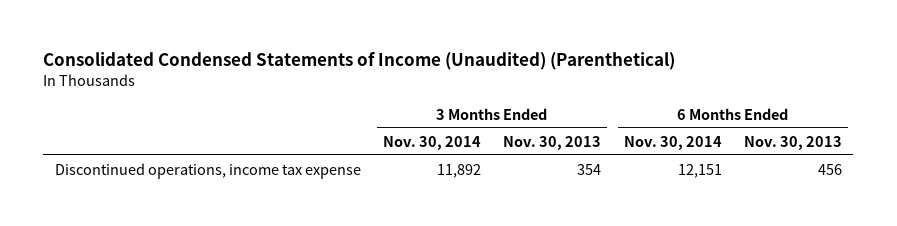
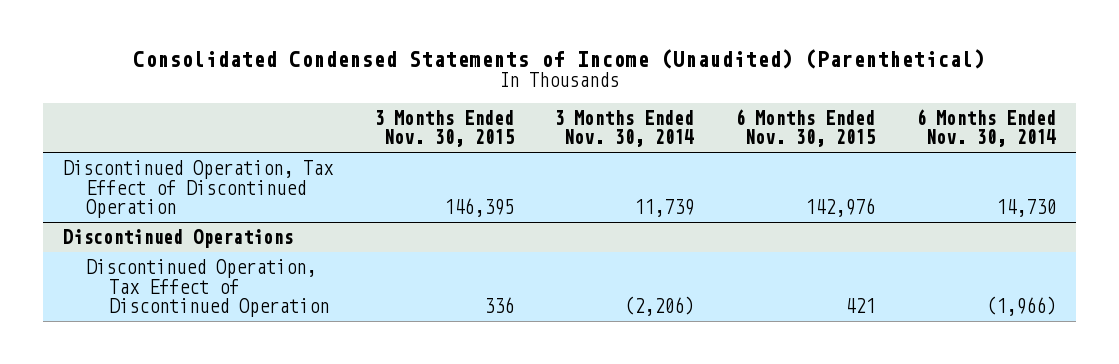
- | 3 Months Ended Nov. 30, 2014 | 3 Months Ended Nov. 30, 2013 | 6 Months Ended Nov. 30, 2014 | 6 Months Ended Nov. 30, 2013
+ | 3 Months Ended Nov. 30, 2015 | 3 Months Ended Nov. 30, 2014 | 6 Months Ended Nov. 30, 2015 | 6 Months Ended Nov. 30, 2014
- Discontinued operations, income tax expense | 11,892 | 354 | 12,151 | 456
+ Discontinued Operation, Tax Effect of Discontinued Operation | 146,395 | 11,739 | 142,976 | 14,730
+ Discontinued Operations
+ Discontinued Operation, Tax Effect of Discontinued Operation | 336 | (2,206) | 421 | (1,966)

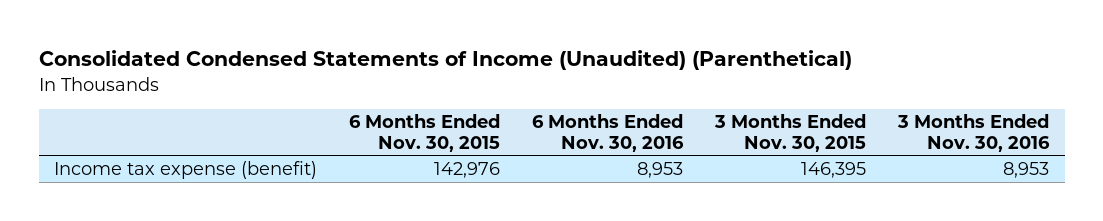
- | 3 Months Ended Nov. 30, 2015 | 3 Months Ended Nov. 30, 2014 | 6 Months Ended Nov. 30, 2015 | 6 Months Ended Nov. 30, 2014
+ | 6 Months Ended Nov. 30, 2015 | 6 Months Ended Nov. 30, 2016 | 3 Months Ended Nov. 30, 2015 | 3 Months Ended Nov. 30, 2016
- Discontinued Operation, Tax Effect of Discontinued Operation | 146,395 | 11,739 | 142,976 | 14,730
- Discontinued Operations
- Discontinued Operation, Tax Effect of Discontinued Operation | 336 | (2,206) | 421 | (1,966)
+ Income tax expense (benefit) | 142,976 | 8,953 | 146,395 | 8,953

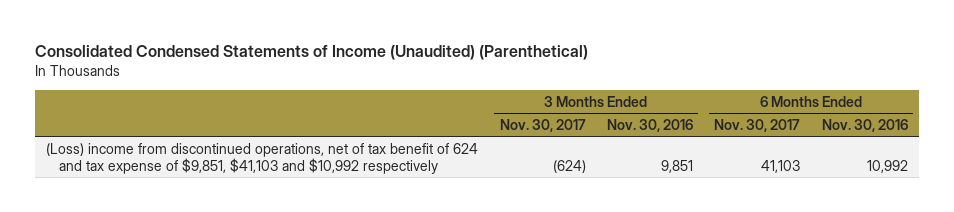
- | 6 Months Ended Nov. 30, 2015 | 6 Months Ended Nov. 30, 2016 | 3 Months Ended Nov. 30, 2015 | 3 Months Ended Nov. 30, 2016
+ | 3 Months Ended Nov. 30, 2017 | 3 Months Ended Nov. 30, 2016 | 6 Months Ended Nov. 30, 2017 | 6 Months Ended Nov. 30, 2016
- Income tax expense (benefit) | 142,976 | 8,953 | 146,395 | 8,953
+ (Loss) income from discontinued operations, net of tax benefit of 624 and tax expense of $9,851, $41,103 and $10,992 respectively | (624) | 9,851 | 41,103 | 10,992

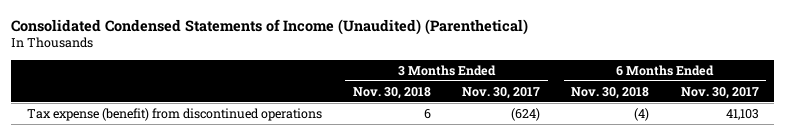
- | 3 Months Ended Nov. 30, 2017 | 3 Months Ended Nov. 30, 2016 | 6 Months Ended Nov. 30, 2017 | 6 Months Ended Nov. 30, 2016
+ | 3 Months Ended Nov. 30, 2018 | 3 Months Ended Nov. 30, 2017 | 6 Months Ended Nov. 30, 2018 | 6 Months Ended Nov. 30, 2017
- (Loss) income from discontinued operations, net of tax benefit of 624 and tax expense of $9,851, $41,103 and $10,992 respectively | (624) | 9,851 | 41,103 | 10,992
+ Tax expense (benefit) from discontinued operations | 6 | (624) | (4) | 41,103

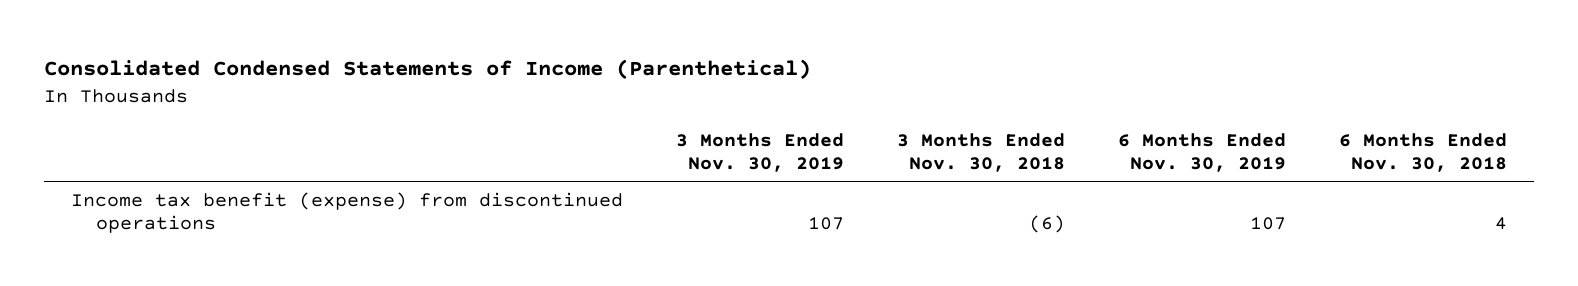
- Consolidated Condensed Statements of Income (Unaudited) (Parenthetical)
+ Consolidated Condensed Statements of Income (Parenthetical)
- | 3 Months Ended Nov. 30, 2018 | 3 Months Ended Nov. 30, 2017 | 6 Months Ended Nov. 30, 2018 | 6 Months Ended Nov. 30, 2017
+ | 3 Months Ended Nov. 30, 2019 | 3 Months Ended Nov. 30, 2018 | 6 Months Ended Nov. 30, 2019 | 6 Months Ended Nov. 30, 2018
- Tax expense (benefit) from discontinued operations | 6 | (624) | (4) | 41,103
+ Income tax benefit (expense) from discontinued operations | 107 | (6) | 107 | 4

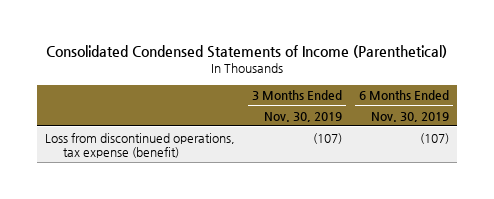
- | 3 Months Ended Nov. 30, 2019 | 3 Months Ended Nov. 30, 2018 | 6 Months Ended Nov. 30, 2019 | 6 Months Ended Nov. 30, 2018
+ | 3 Months Ended Nov. 30, 2019 | 6 Months Ended Nov. 30, 2019
- Income tax benefit (expense) from discontinued operations | 107 | (6) | 107 | 4
+ Loss from discontinued operations, tax expense (benefit) | (107) | (107)

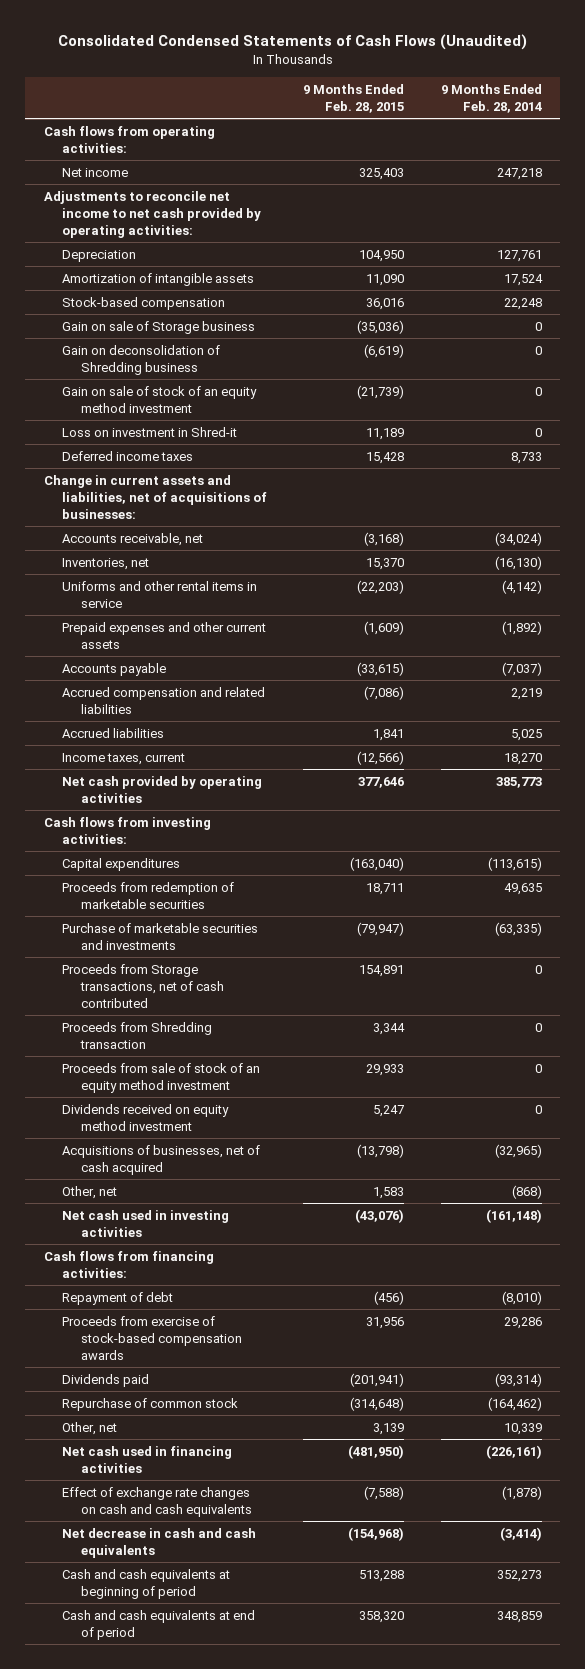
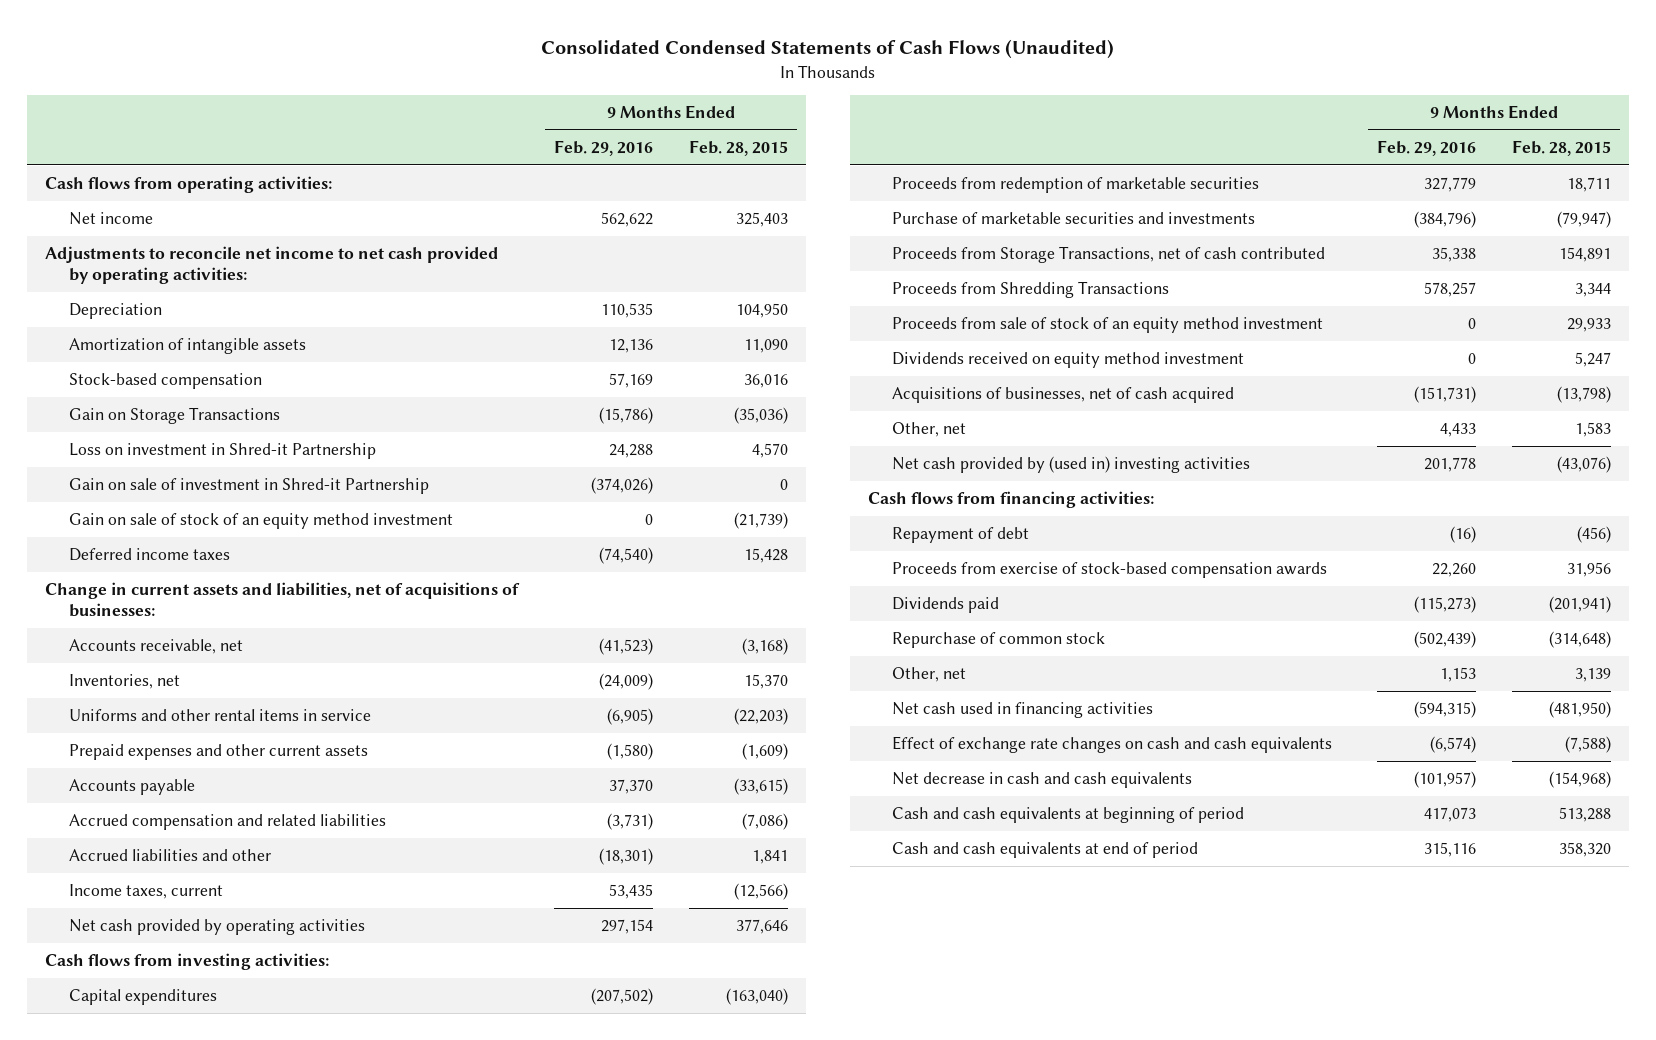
- | 9 Months Ended Feb. 28, 2015 | 9 Months Ended Feb. 28, 2014
+ | 9 Months Ended Feb. 29, 2016 | 9 Months Ended Feb. 28, 2015
- Gain on sale of Storage business | (35,036) | 0
- Gain on deconsolidation of Shredding business | (6,619) | 0
+ Gain on Storage Transactions | (15,786) | (35,036)
+ Loss on investment in Shred-it Partnership | 24,288 | 4,570
+ Gain on sale of investment in Shred-it Partnership | (374,026) | 0
- Loss on investment in Shred-it | 11,189 | 0
- Accrued liabilities | 1,841 | 5,025
+ Accrued liabilities and other | (18,301) | 1,841
- Proceeds from Storage transactions, net of cash contributed | 154,891 | 0
- Proceeds from Shredding transaction | 3,344 | 0
+ Proceeds from Storage Transactions, net of cash contributed | 35,338 | 154,891
+ Proceeds from Shredding Transactions | 578,257 | 3,344
- Net cash used in investing activities | (43,076) | (161,148)
+ Net cash provided by (used in) investing activities | 201,778 | (43,076)

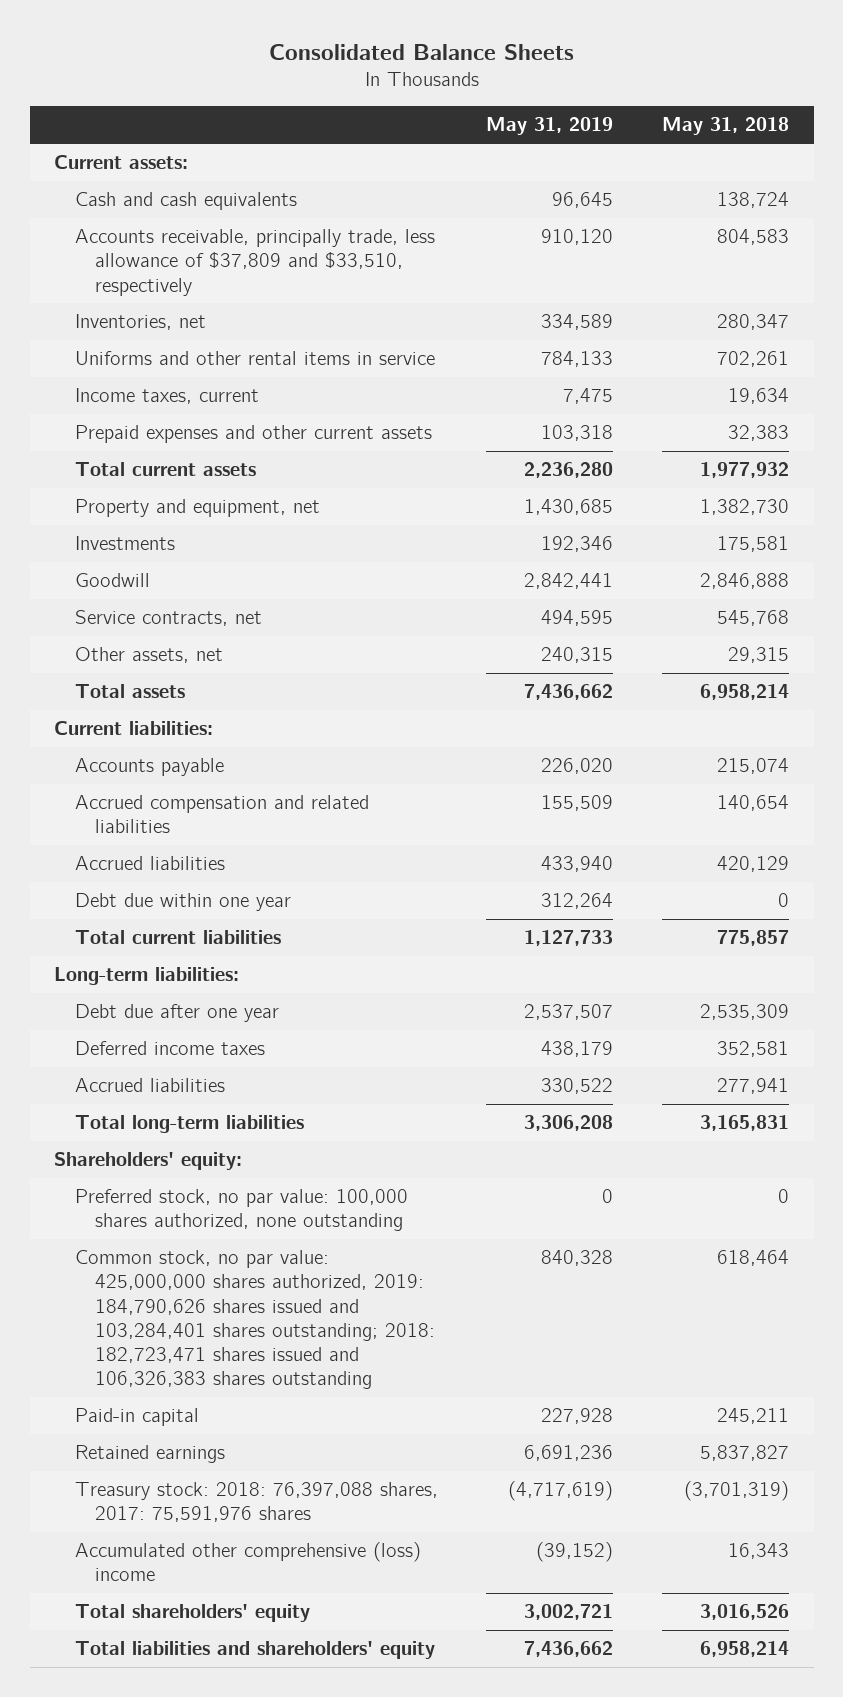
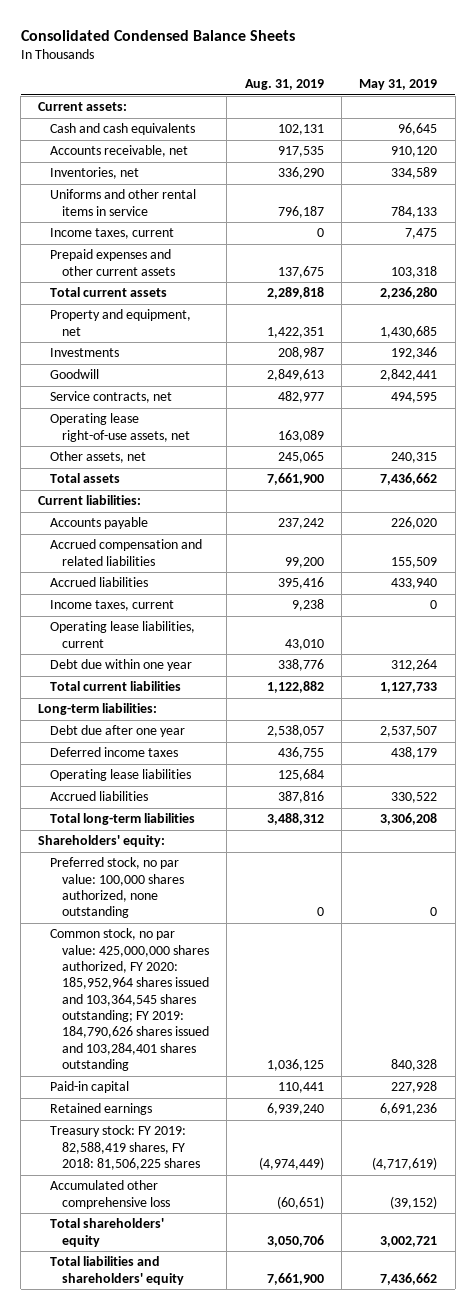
- Consolidated Balance Sheets
+ Consolidated Condensed Balance Sheets
- | May 31, 2019 | May 31, 2018
+ | Aug. 31, 2019 | May 31, 2019
- Accounts receivable, principally trade, less allowance of $37,809 and $33,510, respectively | 910,120 | 804,583
+ Accounts receivable, net | 917,535 | 910,120
+ Operating lease right-of-use assets, net | 163,089 |
+ Income taxes, current | 9,238 | 0
+ Operating lease liabilities, current | 43,010 |
+ Operating lease liabilities | 125,684 |
- Common stock, no par value: 425,000,000 shares authorized, 2019: 184,790,626 shares issued and 103,284,401 shares outstanding; 2018: 182,723,471 shares issued and 106,326,383 shares outstanding | 840,328 | 618,464
+ Common stock, no par value: 425,000,000 shares authorized, FY 2020: 185,952,964 shares issued and 103,364,545 shares outstanding; FY 2019: 184,790,626 shares issued and 103,284,401 shares outstanding | 1,036,125 | 840,328
- Treasury stock: 2018: 76,397,088 shares, 2017: 75,591,976 shares | (4,717,619) | (3,701,319)
- Accumulated other comprehensive (loss) income | (39,152) | 16,343
+ Treasury stock: FY 2019: 82,588,419 shares, FY 2018: 81,506,225 shares | (4,974,449) | (4,717,619)
+ Accumulated other comprehensive loss | (60,651) | (39,152)

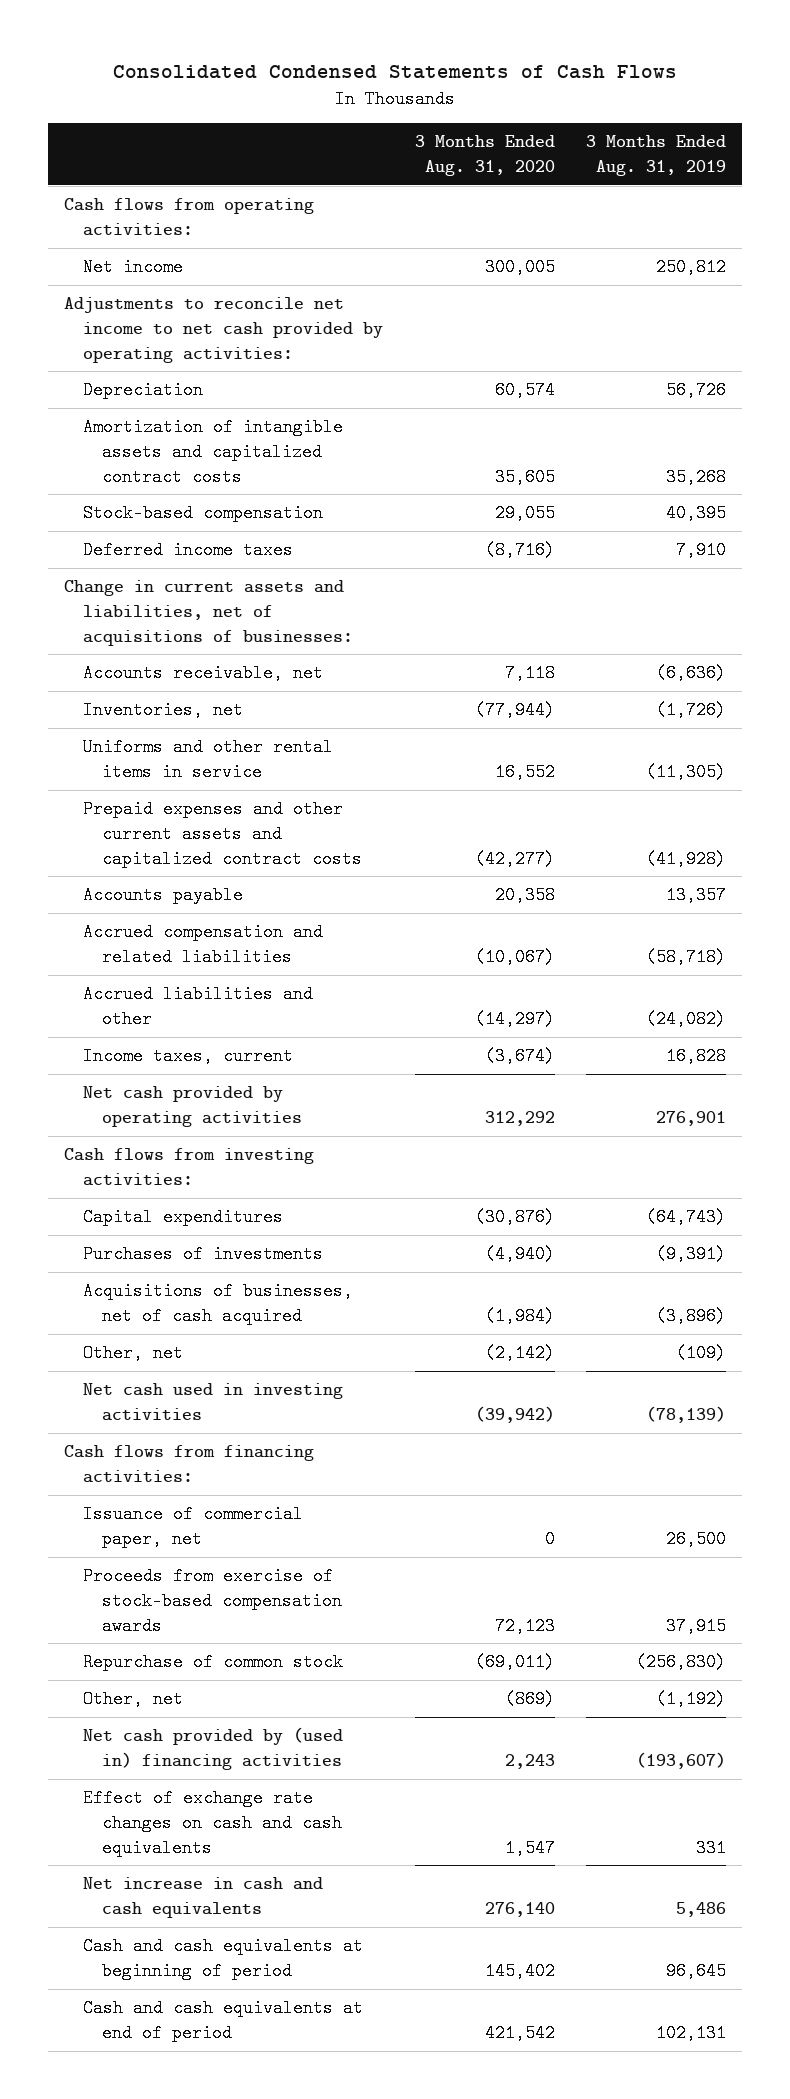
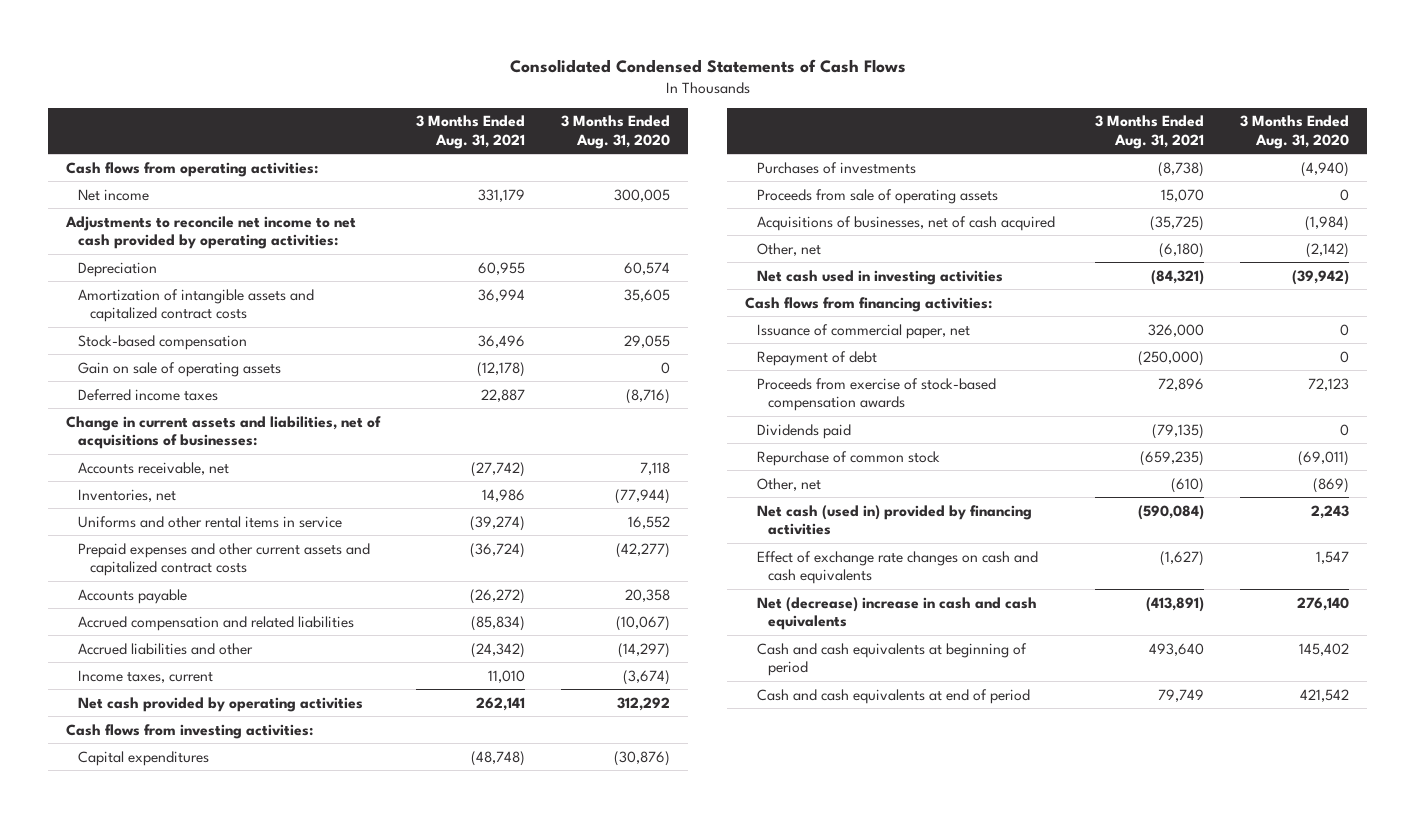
- | 3 Months Ended Aug. 31, 2020 | 3 Months Ended Aug. 31, 2019
+ | 3 Months Ended Aug. 31, 2021 | 3 Months Ended Aug. 31, 2020
+ Gain on sale of operating assets | (12,178) | 0
+ Proceeds from sale of operating assets | 15,070 | 0
+ Repayment of debt | (250,000) | 0
+ Dividends paid | (79,135) | 0
- Net cash provided by (used in) financing activities | 2,243 | (193,607)
+ Net cash (used in) provided by financing activities | (590,084) | 2,243
- Net increase in cash and cash equivalents | 276,140 | 5,486
+ Net (decrease) increase in cash and cash equivalents | (413,891) | 276,140

